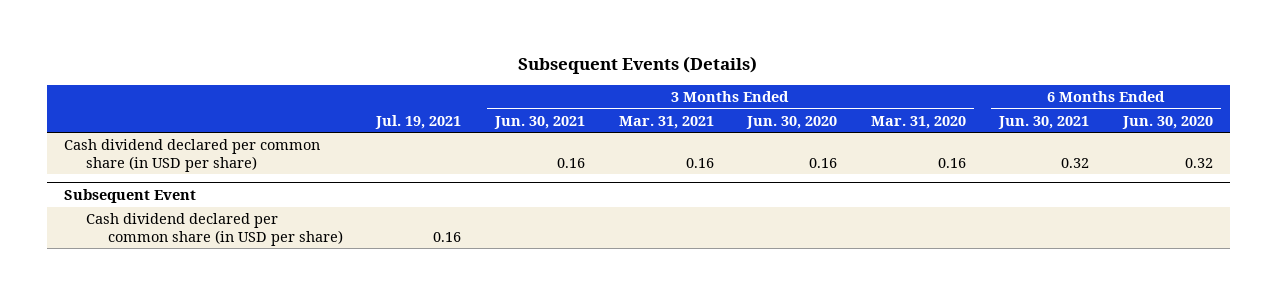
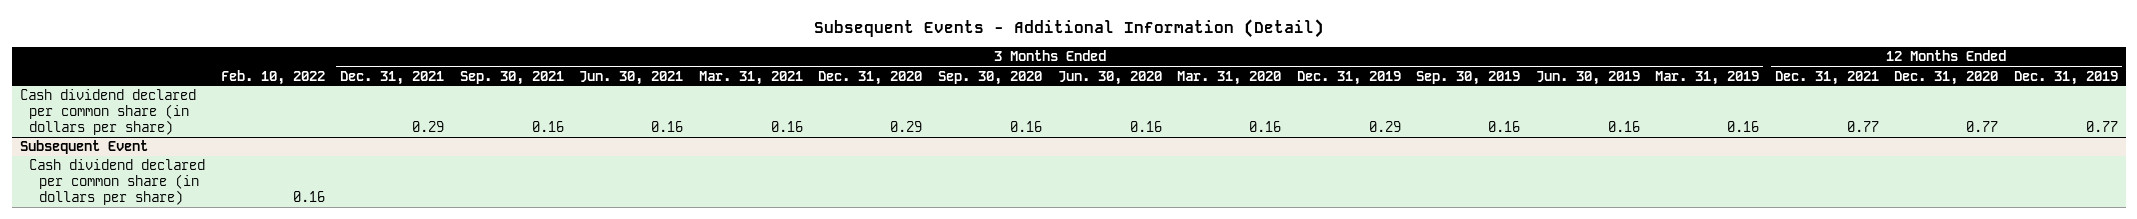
- Subsequent Events (Details)
+ Subsequent Events - Additional Information (Detail)
- | Jul. 19, 2021 | 3 Months Ended Jun. 30, 2021 | 3 Months Ended Mar. 31, 2021 | 3 Months Ended Jun. 30, 2020 | 3 Months Ended Mar. 31, 2020 | 6 Months Ended Jun. 30, 2021 | 6 Months Ended Jun. 30, 2020
+ | Feb. 10, 2022 | 3 Months Ended Dec. 31, 2021 | 3 Months Ended Sep. 30, 2021 | 3 Months Ended Jun. 30, 2021 | 3 Months Ended Mar. 31, 2021 | 3 Months Ended Dec. 31, 2020 | 3 Months Ended Sep. 30, 2020 | 3 Months Ended Jun. 30, 2020 | 3 Months Ended Mar. 31, 2020 | 3 Months Ended Dec. 31, 2019 | 3 Months Ended Sep. 30, 2019 | 3 Months Ended Jun. 30, 2019 | 3 Months Ended Mar. 31, 2019 | 12 Months Ended Dec. 31, 2021 | 12 Months Ended Dec. 31, 2020 | 12 Months Ended Dec. 31, 2019
- Cash dividend declared per common share (in USD per share) | | 0.16 | 0.16 | 0.16 | 0.16 | 0.32 | 0.32
+ Cash dividend declared per common share (in dollars per share) | | 0.29 | 0.16 | 0.16 | 0.16 | 0.29 | 0.16 | 0.16 | 0.16 | 0.29 | 0.16 | 0.16 | 0.16 | 0.77 | 0.77 | 0.77
@ Subsequent Event
- Cash dividend declared per common share (in USD per share) | 0.16 | | | | | |
+ Cash dividend declared per common share (in dollars per share) | 0.16 | | | | | | | | | | | | | | |

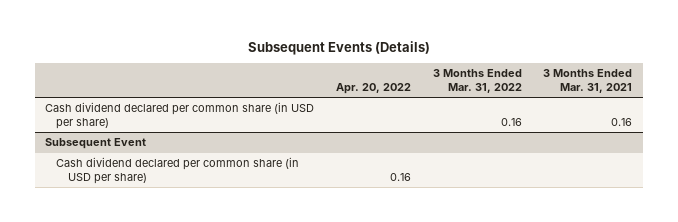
- Subsequent Events - Additional Information (Detail)
+ Subsequent Events (Details)
- | Feb. 10, 2022 | 3 Months Ended Dec. 31, 2021 | 3 Months Ended Sep. 30, 2021 | 3 Months Ended Jun. 30, 2021 | 3 Months Ended Mar. 31, 2021 | 3 Months Ended Dec. 31, 2020 | 3 Months Ended Sep. 30, 2020 | 3 Months Ended Jun. 30, 2020 | 3 Months Ended Mar. 31, 2020 | 3 Months Ended Dec. 31, 2019 | 3 Months Ended Sep. 30, 2019 | 3 Months Ended Jun. 30, 2019 | 3 Months Ended Mar. 31, 2019 | 12 Months Ended Dec. 31, 2021 | 12 Months Ended Dec. 31, 2020 | 12 Months Ended Dec. 31, 2019
+ | Apr. 20, 2022 | 3 Months Ended Mar. 31, 2022 | 3 Months Ended Mar. 31, 2021
- Cash dividend declared per common share (in dollars per share) | | 0.29 | 0.16 | 0.16 | 0.16 | 0.29 | 0.16 | 0.16 | 0.16 | 0.29 | 0.16 | 0.16 | 0.16 | 0.77 | 0.77 | 0.77
+ Cash dividend declared per common share (in USD per share) | | 0.16 | 0.16
@ Subsequent Event
- Cash dividend declared per common share (in dollars per share) | 0.16 | | | | | | | | | | | | | | |
+ Cash dividend declared per common share (in USD per share) | 0.16 | |

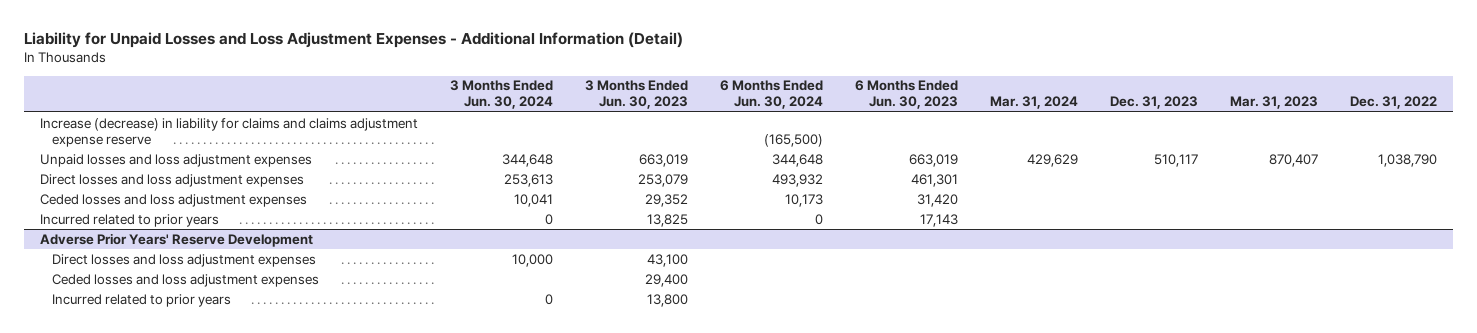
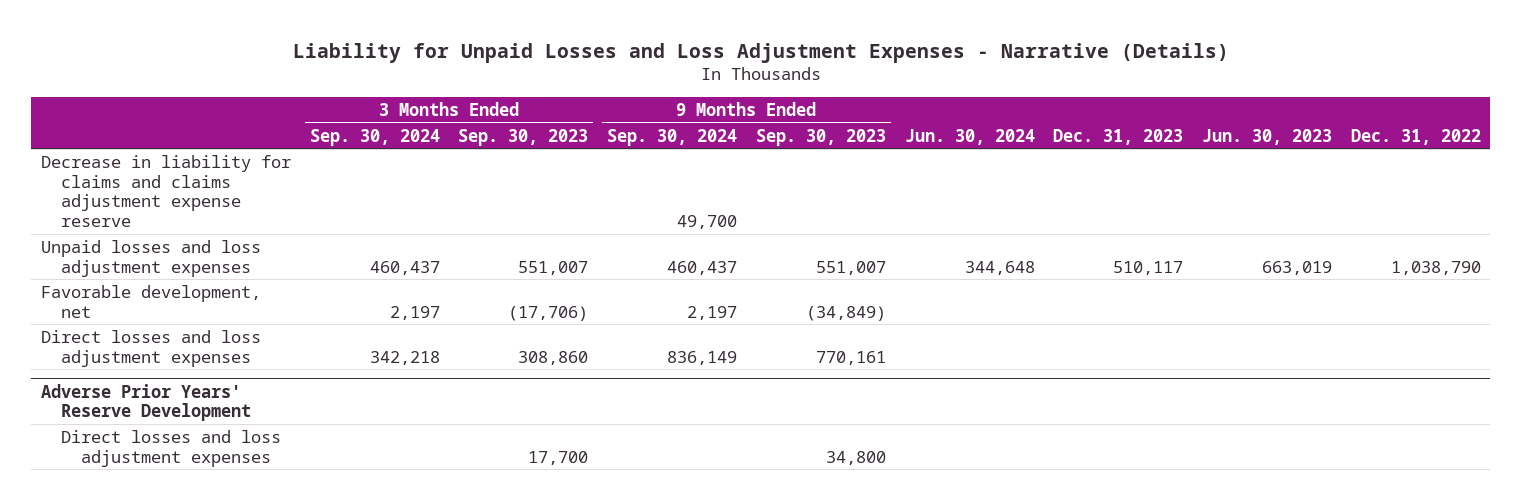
- Liability for Unpaid Losses and Loss Adjustment Expenses - Additional Information (Detail)
+ Liability for Unpaid Losses and Loss Adjustment Expenses - Narrative (Details)
- | 3 Months Ended Jun. 30, 2024 | 3 Months Ended Jun. 30, 2023 | 6 Months Ended Jun. 30, 2024 | 6 Months Ended Jun. 30, 2023 | Mar. 31, 2024 | Dec. 31, 2023 | Mar. 31, 2023 | Dec. 31, 2022
+ | 3 Months Ended Sep. 30, 2024 | 3 Months Ended Sep. 30, 2023 | 9 Months Ended Sep. 30, 2024 | 9 Months Ended Sep. 30, 2023 | Jun. 30, 2024 | Dec. 31, 2023 | Jun. 30, 2023 | Dec. 31, 2022
- Increase (decrease) in liability for claims and claims adjustment expense reserve | | | (165,500) | | | | |
+ Decrease in liability for claims and claims adjustment expense reserve | | | 49,700 | | | | |
+ Favorable development, net | 2,197 | (17,706) | 2,197 | (34,849) | | | |
- Ceded losses and loss adjustment expenses | 10,041 | 29,352 | 10,173 | 31,420 | | | |
- Incurred related to prior years | 0 | 13,825 | 0 | 17,143 | | | |
@ Adverse Prior Years' Reserve Development
- Ceded losses and loss adjustment expenses | | 29,400 | | | | | |
- Incurred related to prior years | 0 | 13,800 | | | | | |

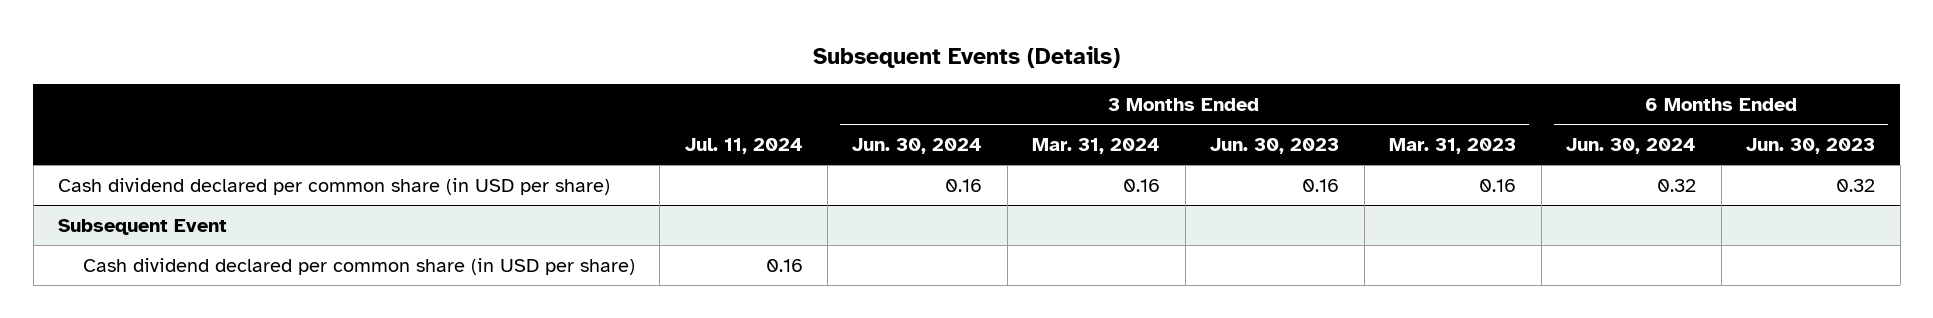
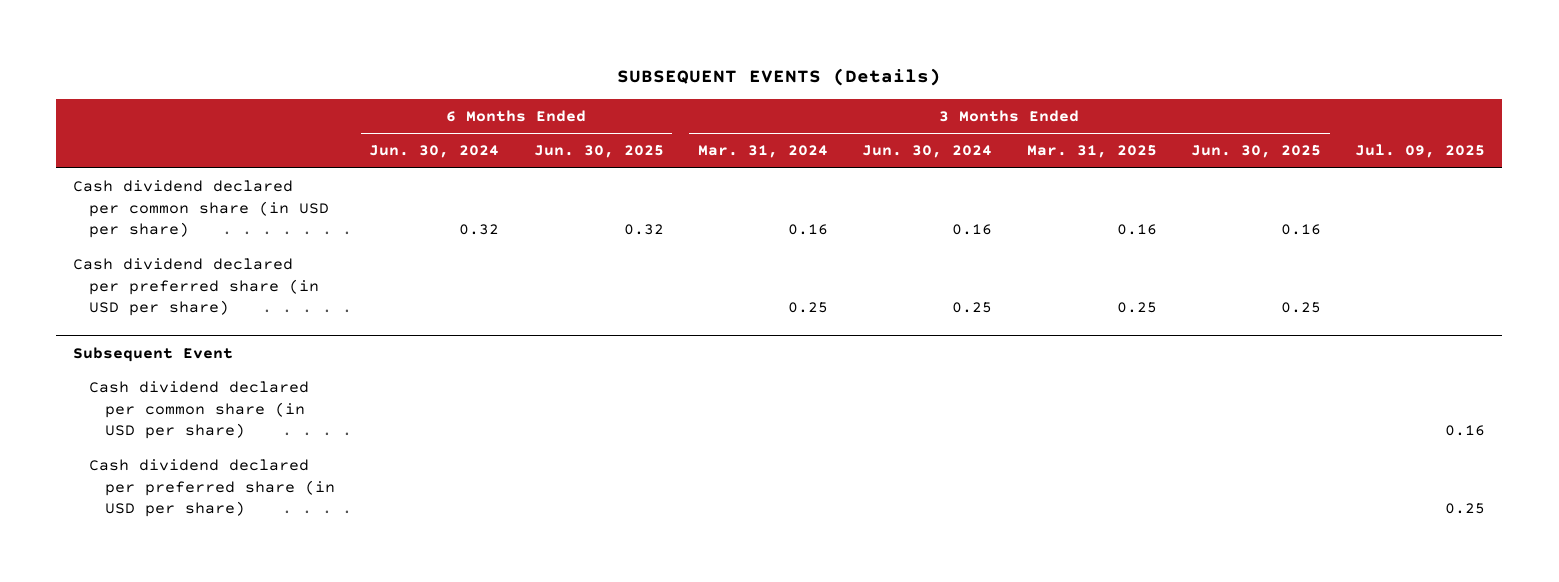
- Subsequent Events (Details)
+ SUBSEQUENT EVENTS (Details)
- | Jul. 11, 2024 | 3 Months Ended Jun. 30, 2024 | 3 Months Ended Mar. 31, 2024 | 3 Months Ended Jun. 30, 2023 | 3 Months Ended Mar. 31, 2023 | 6 Months Ended Jun. 30, 2024 | 6 Months Ended Jun. 30, 2023
+ | 6 Months Ended Jun. 30, 2024 | 6 Months Ended Jun. 30, 2025 | 3 Months Ended Mar. 31, 2024 | 3 Months Ended Jun. 30, 2024 | 3 Months Ended Mar. 31, 2025 | 3 Months Ended Jun. 30, 2025 | Jul. 09, 2025
+ Cash dividend declared per preferred share (in USD per share) | | | 0.25 | 0.25 | 0.25 | 0.25 |
@ Subsequent Event
+ Cash dividend declared per preferred share (in USD per share) | | | | | | | 0.25

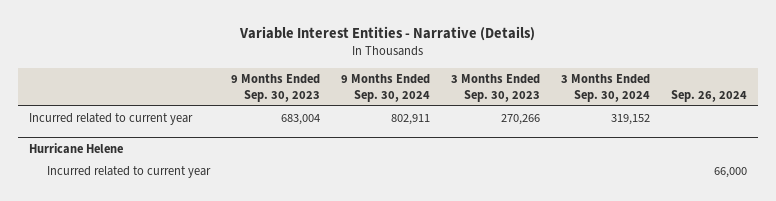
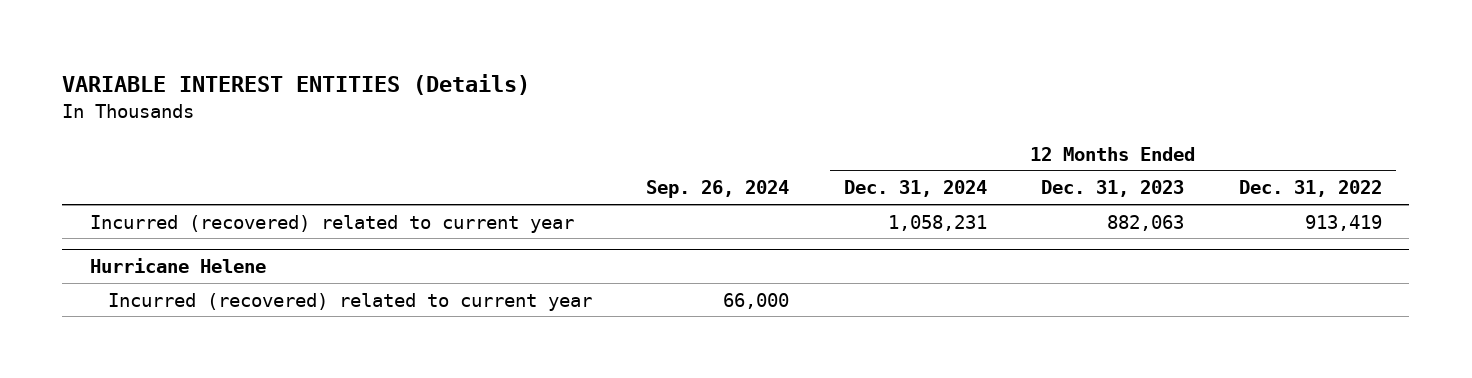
- Variable Interest Entities - Narrative (Details)
+ VARIABLE INTEREST ENTITIES (Details)
- | 9 Months Ended Sep. 30, 2023 | 9 Months Ended Sep. 30, 2024 | 3 Months Ended Sep. 30, 2023 | 3 Months Ended Sep. 30, 2024 | Sep. 26, 2024
+ | Sep. 26, 2024 | 12 Months Ended Dec. 31, 2024 | 12 Months Ended Dec. 31, 2023 | 12 Months Ended Dec. 31, 2022
- Incurred related to current year | 683,004 | 802,911 | 270,266 | 319,152 |
+ Incurred (recovered) related to current year | | 1,058,231 | 882,063 | 913,419
@ Hurricane Helene
- Incurred related to current year | | | | | 66,000
+ Incurred (recovered) related to current year | 66,000 | | |

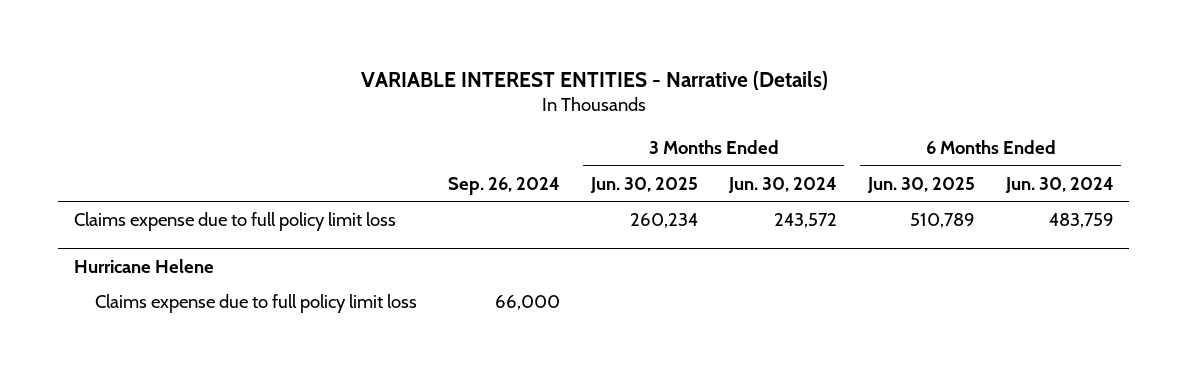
- VARIABLE INTEREST ENTITIES (Details)
+ VARIABLE INTEREST ENTITIES - Narrative (Details)
- | Sep. 26, 2024 | 12 Months Ended Dec. 31, 2024 | 12 Months Ended Dec. 31, 2023 | 12 Months Ended Dec. 31, 2022
+ | Sep. 26, 2024 | 3 Months Ended Jun. 30, 2025 | 3 Months Ended Jun. 30, 2024 | 6 Months Ended Jun. 30, 2025 | 6 Months Ended Jun. 30, 2024
- Incurred (recovered) related to current year | | 1,058,231 | 882,063 | 913,419
+ Claims expense due to full policy limit loss | | 260,234 | 243,572 | 510,789 | 483,759
@ Hurricane Helene
- Incurred (recovered) related to current year | 66,000 | | |
+ Claims expense due to full policy limit loss | 66,000 | | | |

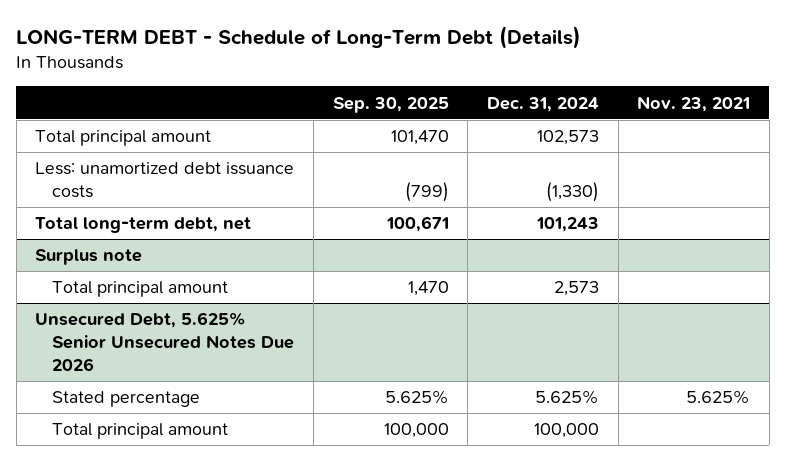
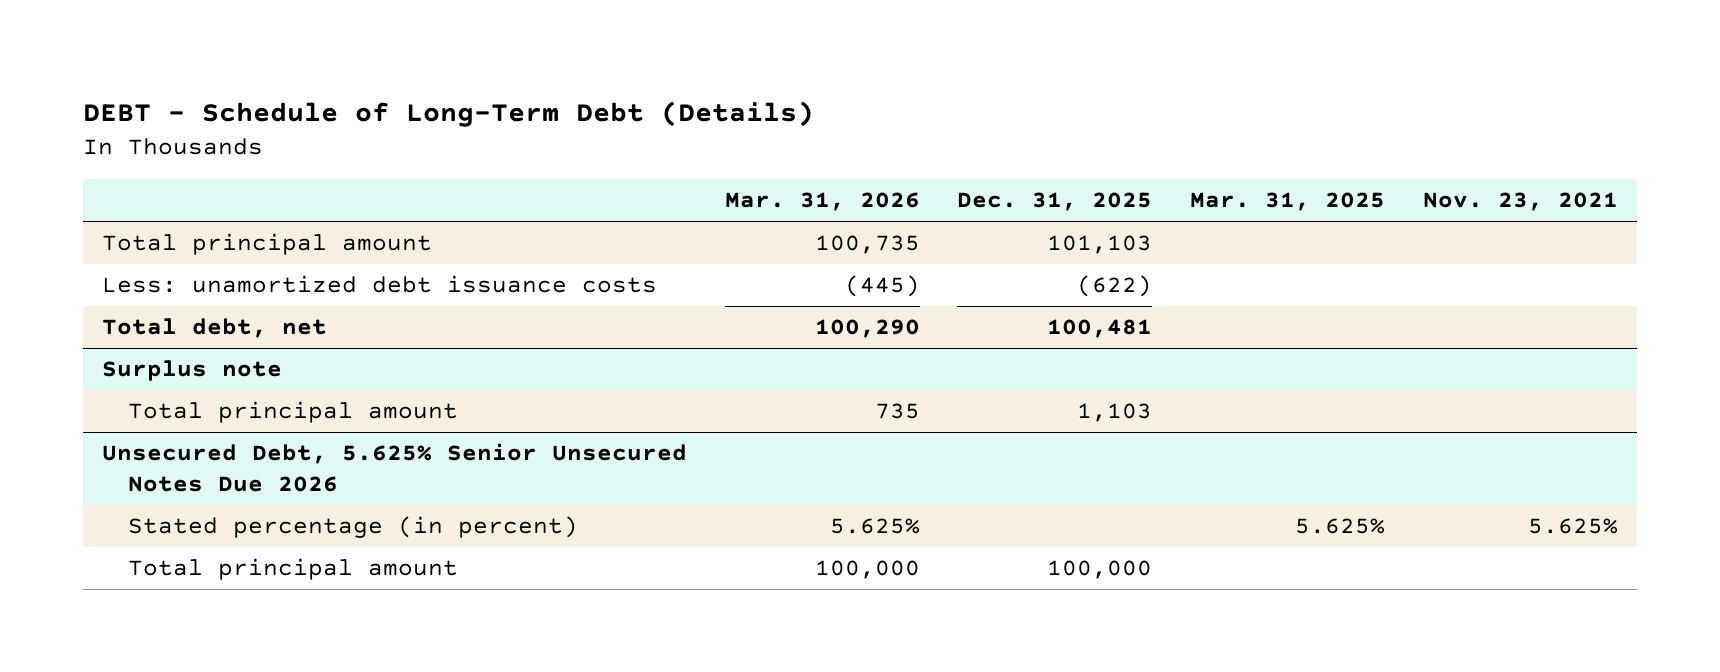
- LONG-TERM DEBT - Schedule of Long-Term Debt (Details)
+ DEBT - Schedule of Long-Term Debt (Details)
- | Sep. 30, 2025 | Dec. 31, 2024 | Nov. 23, 2021
+ | Mar. 31, 2026 | Dec. 31, 2025 | Mar. 31, 2025 | Nov. 23, 2021
- Total long-term debt, net | 100,671 | 101,243 |
+ Total debt, net | 100,290 | 100,481 | |
@ Unsecured Debt, 5.625% Senior Unsecured Notes Due 2026
- Stated percentage | 5.625% | 5.625% | 5.625%
+ Stated percentage (in percent) | 5.625% | | 5.625% | 5.625%

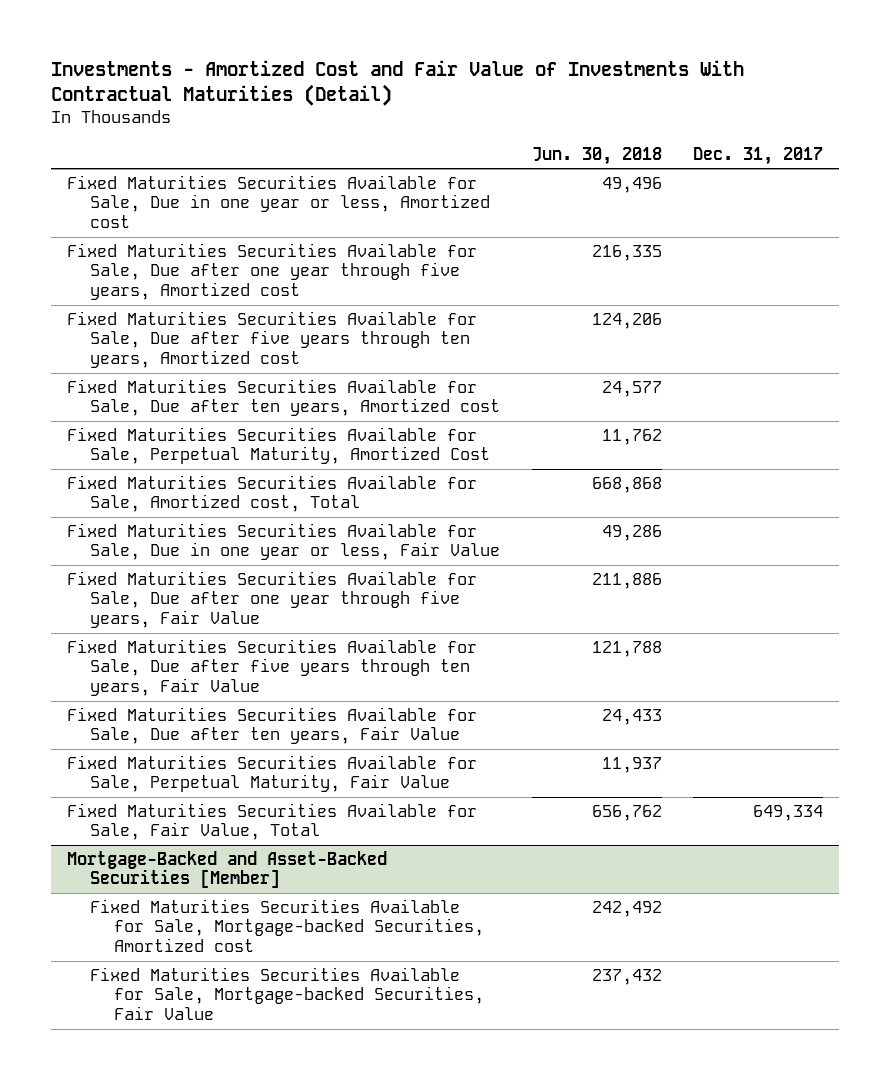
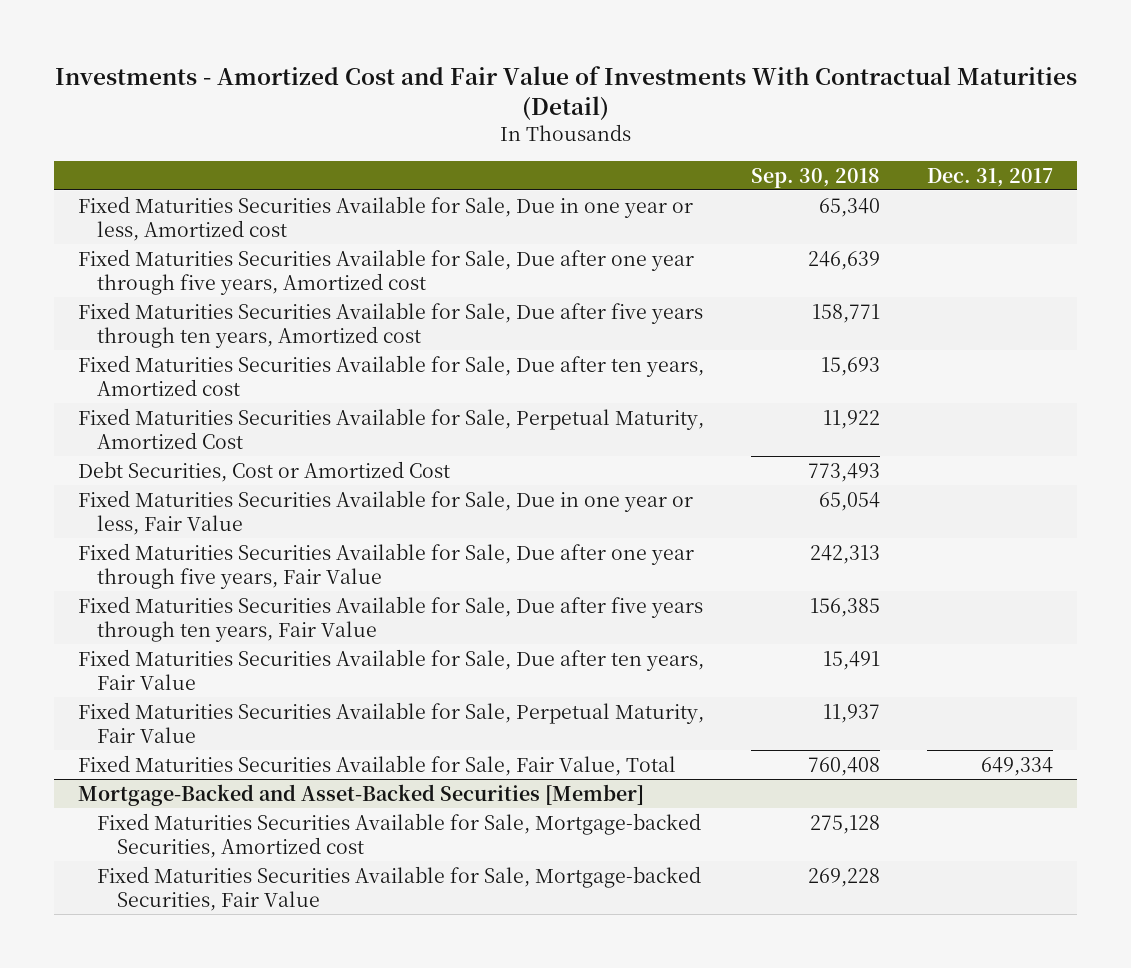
- | Jun. 30, 2018 | Dec. 31, 2017
+ | Sep. 30, 2018 | Dec. 31, 2017
- Fixed Maturities Securities Available for Sale, Amortized cost, Total | 668,868 |
+ Debt Securities, Cost or Amortized Cost | 773,493 |

